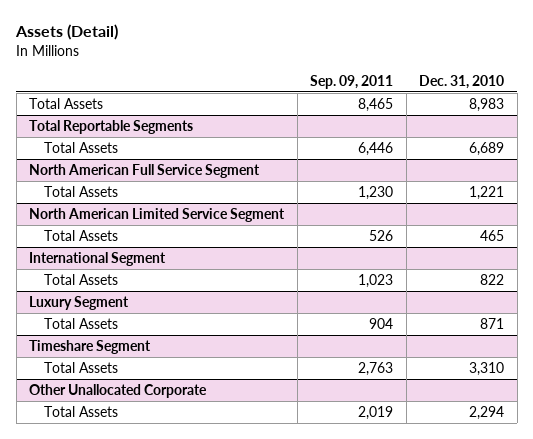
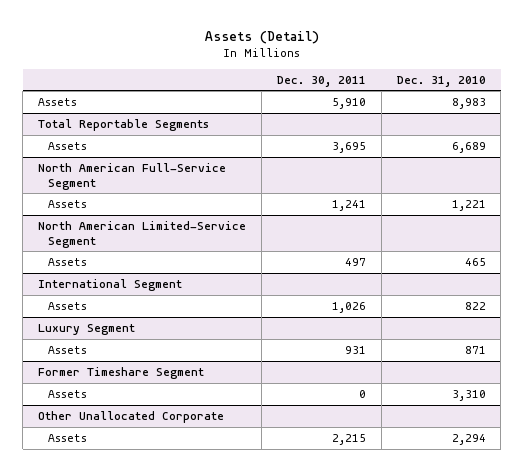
- | Sep. 09, 2011 | Dec. 31, 2010
+ | Dec. 30, 2011 | Dec. 31, 2010
- Total Assets | 8,465 | 8,983
+ Assets | 5,910 | 8,983
@ Total Reportable Segments
- Total Assets | 6,446 | 6,689
- North American Full Service Segment
- Total Assets | 1,230 | 1,221
- North American Limited Service Segment
- Total Assets | 526 | 465
@ Total Reportable Segments
+ Assets | 3,695 | 6,689
+ North American Full-Service Segment
+ Assets | 1,241 | 1,221
+ North American Limited-Service Segment
+ Assets | 497 | 465
@ International Segment
- Total Assets | 1,023 | 822
+ Assets | 1,026 | 822
@ Luxury Segment
- Total Assets | 904 | 871
- Timeshare Segment
- Total Assets | 2,763 | 3,310
@ Luxury Segment
+ Assets | 931 | 871
+ Former Timeshare Segment
+ Assets | 0 | 3,310
@ Other Unallocated Corporate
- Total Assets | 2,019 | 2,294
+ Assets | 2,215 | 2,294

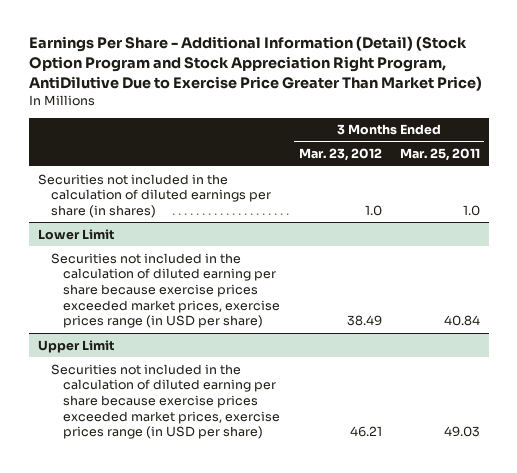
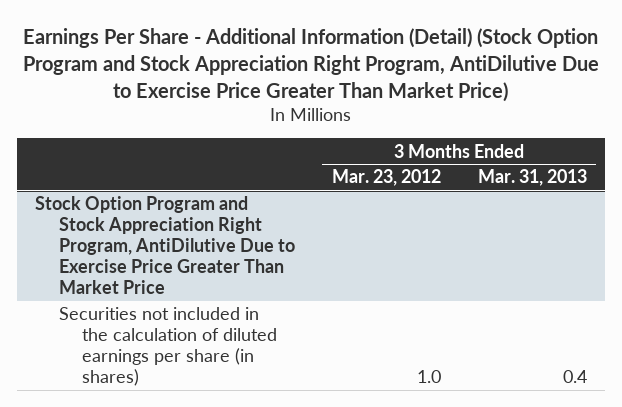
- | 3 Months Ended Mar. 23, 2012 | 3 Months Ended Mar. 25, 2011
+ | 3 Months Ended Mar. 23, 2012 | 3 Months Ended Mar. 31, 2013
+ Stock Option Program and Stock Appreciation Right Program, AntiDilutive Due to Exercise Price Greater Than Market Price
- Lower Limit
- Securities not included in the calculation of diluted earning per share because exercise prices exceeded market prices, exercise prices range (in USD per share) | 38.49 | 40.84
- Upper Limit
- Securities not included in the calculation of diluted earning per share because exercise prices exceeded market prices, exercise prices range (in USD per share) | 46.21 | 49.03

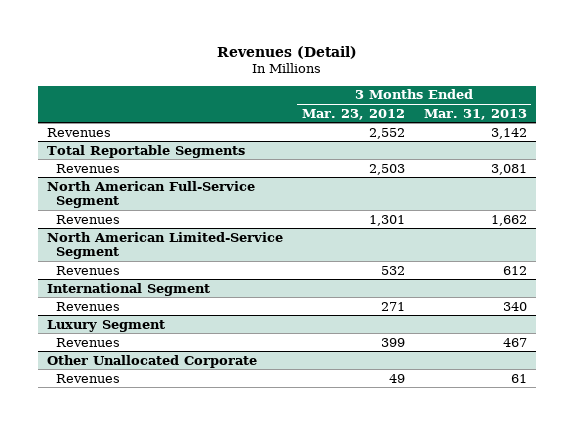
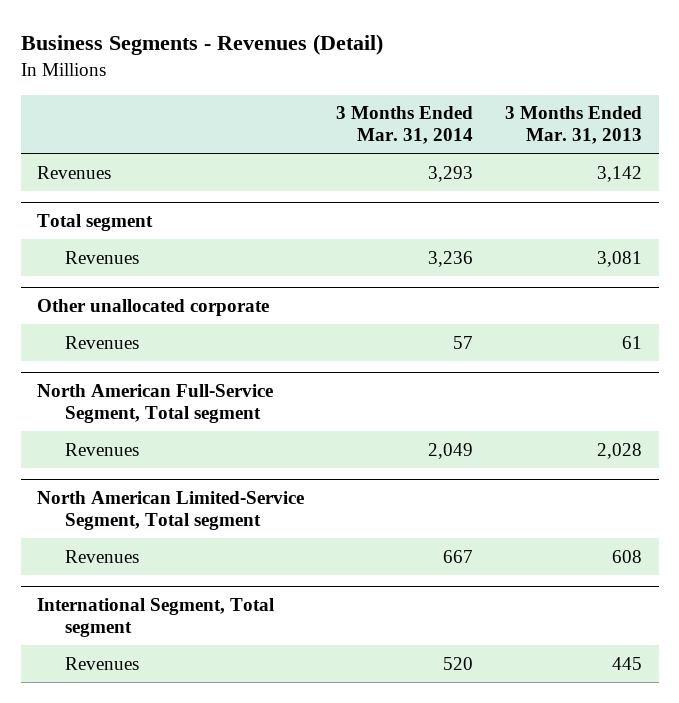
- Revenues (Detail)
+ Business Segments - Revenues (Detail)
- | 3 Months Ended Mar. 23, 2012 | 3 Months Ended Mar. 31, 2013
+ | 3 Months Ended Mar. 31, 2014 | 3 Months Ended Mar. 31, 2013
- Total Reportable Segments
+ Total segment
- North American Full-Service Segment
- Revenues | 1,301 | 1,662
- North American Limited-Service Segment
- Revenues | 532 | 612
- International Segment
- Revenues | 271 | 340
- Luxury Segment
- Revenues | 399 | 467
- Other Unallocated Corporate
+ Other unallocated corporate
+ North American Full-Service Segment, Total segment
+ Revenues | 2,049 | 2,028
+ North American Limited-Service Segment, Total segment
+ Revenues | 667 | 608
+ International Segment, Total segment
+ Revenues | 520 | 445

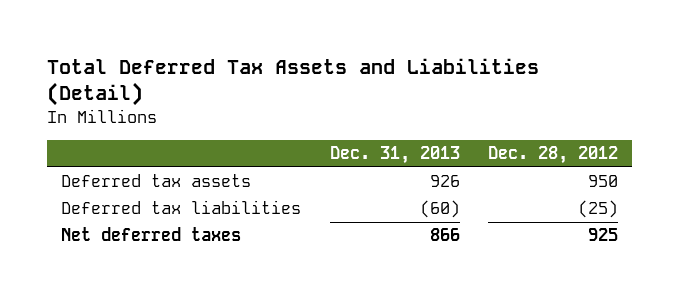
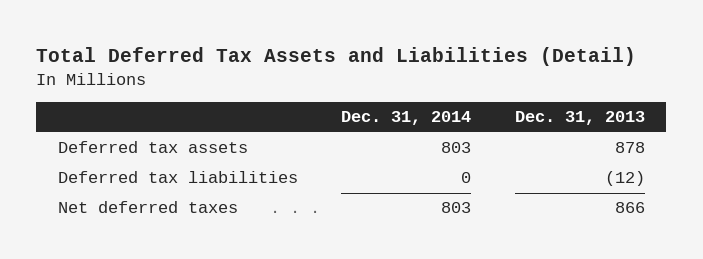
- | Dec. 31, 2013 | Dec. 28, 2012
+ | Dec. 31, 2014 | Dec. 31, 2013
- Deferred tax assets | 926 | 950
- Deferred tax liabilities | (60) | (25)
+ Deferred tax assets | 803 | 878
+ Deferred tax liabilities | 0 | (12)

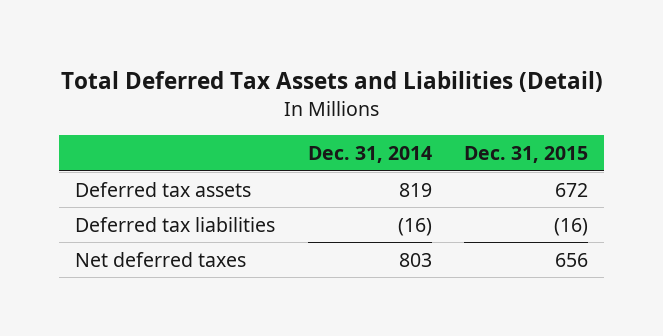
- | Dec. 31, 2014 | Dec. 31, 2013
+ | Dec. 31, 2014 | Dec. 31, 2015
- Deferred tax assets | 803 | 878
- Deferred tax liabilities | 0 | (12)
+ Deferred tax assets | 819 | 672
+ Deferred tax liabilities | (16) | (16)

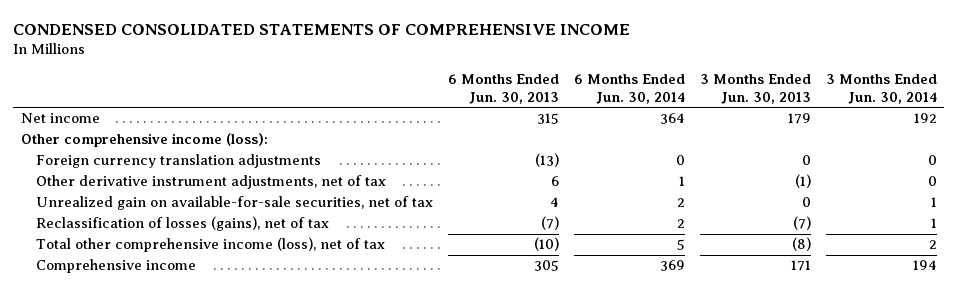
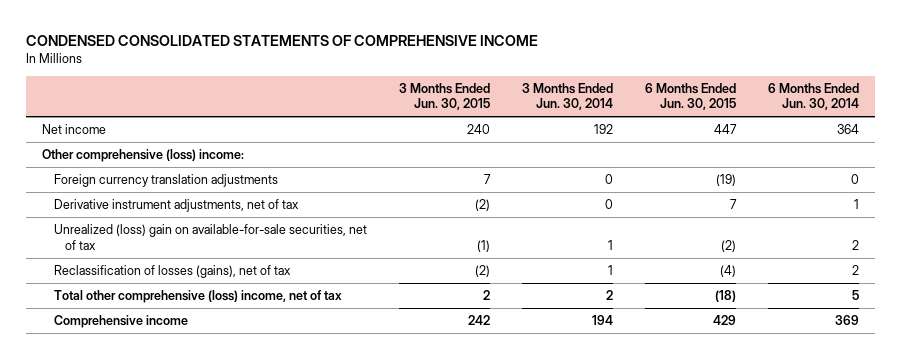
- | 6 Months Ended Jun. 30, 2013 | 6 Months Ended Jun. 30, 2014 | 3 Months Ended Jun. 30, 2013 | 3 Months Ended Jun. 30, 2014
+ | 3 Months Ended Jun. 30, 2015 | 3 Months Ended Jun. 30, 2014 | 6 Months Ended Jun. 30, 2015 | 6 Months Ended Jun. 30, 2014
- Other comprehensive income (loss):
+ Other comprehensive (loss) income:
- Other derivative instrument adjustments, net of tax | 6 | 1 | (1) | 0
- Unrealized gain on available-for-sale securities, net of tax | 4 | 2 | 0 | 1
+ Derivative instrument adjustments, net of tax | (2) | 0 | 7 | 1
+ Unrealized (loss) gain on available-for-sale securities, net of tax | (1) | 1 | (2) | 2
- Total other comprehensive income (loss), net of tax | (10) | 5 | (8) | 2
+ Total other comprehensive (loss) income, net of tax | 2 | 2 | (18) | 5

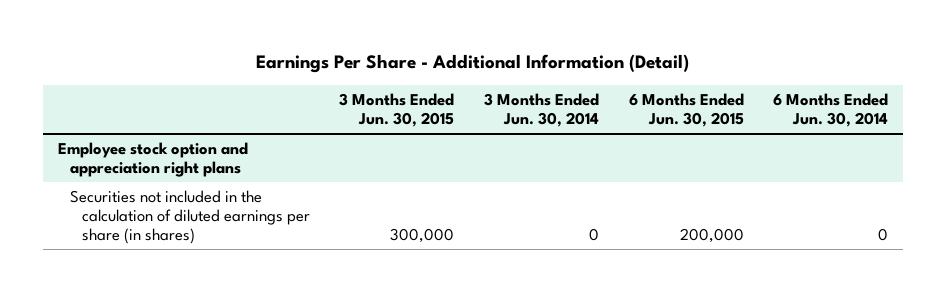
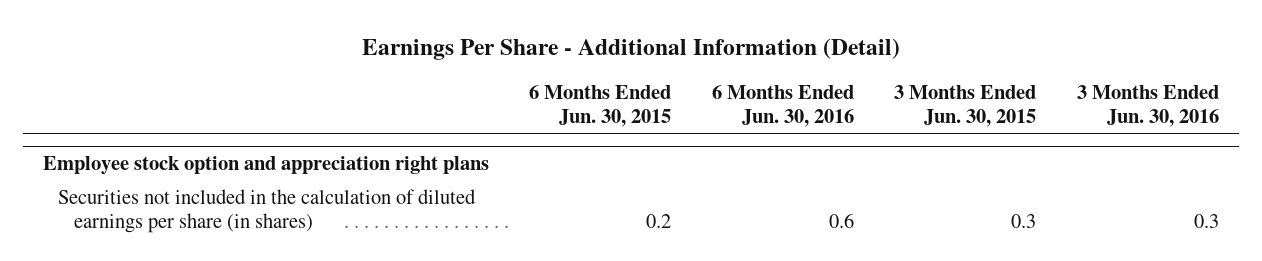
- | 3 Months Ended Jun. 30, 2015 | 3 Months Ended Jun. 30, 2014 | 6 Months Ended Jun. 30, 2015 | 6 Months Ended Jun. 30, 2014
+ | 6 Months Ended Jun. 30, 2015 | 6 Months Ended Jun. 30, 2016 | 3 Months Ended Jun. 30, 2015 | 3 Months Ended Jun. 30, 2016
@ Employee stock option and appreciation right plans
- Securities not included in the calculation of diluted earnings per share (in shares) | 300,000 | 0 | 200,000 | 0
+ Securities not included in the calculation of diluted earnings per share (in shares) | 0.2 | 0.6 | 0.3 | 0.3

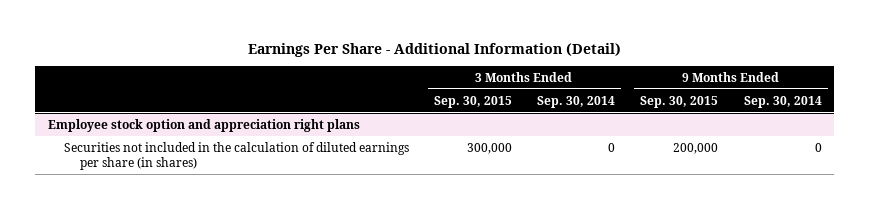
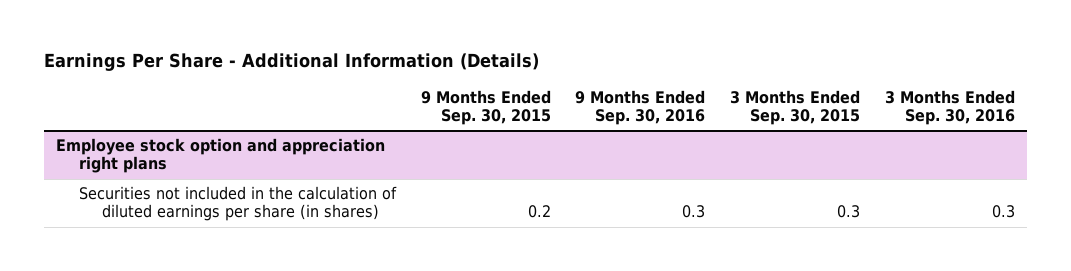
- Earnings Per Share - Additional Information (Detail)
+ Earnings Per Share - Additional Information (Details)
- | 3 Months Ended Sep. 30, 2015 | 3 Months Ended Sep. 30, 2014 | 9 Months Ended Sep. 30, 2015 | 9 Months Ended Sep. 30, 2014
+ | 9 Months Ended Sep. 30, 2015 | 9 Months Ended Sep. 30, 2016 | 3 Months Ended Sep. 30, 2015 | 3 Months Ended Sep. 30, 2016
@ Employee stock option and appreciation right plans
- Securities not included in the calculation of diluted earnings per share (in shares) | 300,000 | 0 | 200,000 | 0
+ Securities not included in the calculation of diluted earnings per share (in shares) | 0.2 | 0.3 | 0.3 | 0.3

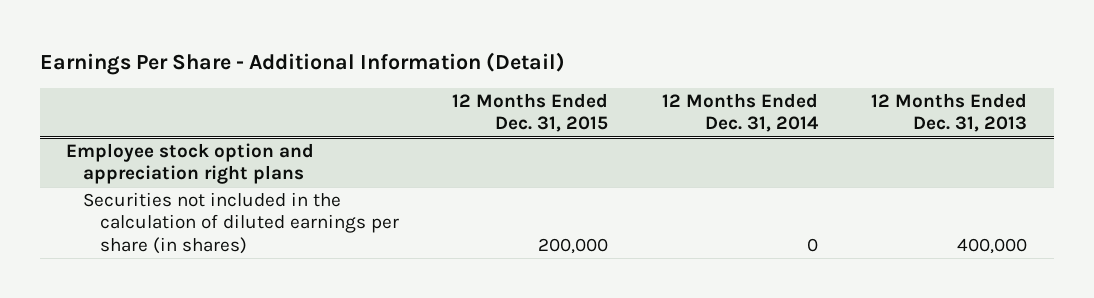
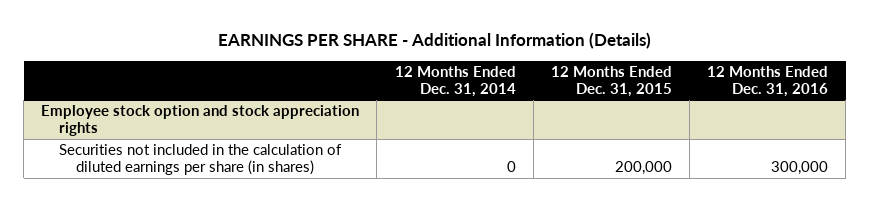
- Earnings Per Share - Additional Information (Detail)
+ EARNINGS PER SHARE - Additional Information (Details)
- | 12 Months Ended Dec. 31, 2015 | 12 Months Ended Dec. 31, 2014 | 12 Months Ended Dec. 31, 2013
+ | 12 Months Ended Dec. 31, 2014 | 12 Months Ended Dec. 31, 2015 | 12 Months Ended Dec. 31, 2016
- Employee stock option and appreciation right plans
+ Employee stock option and stock appreciation rights

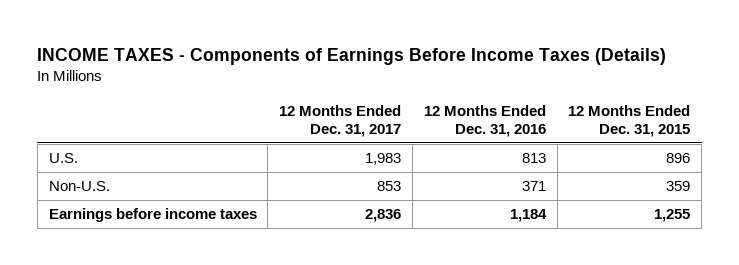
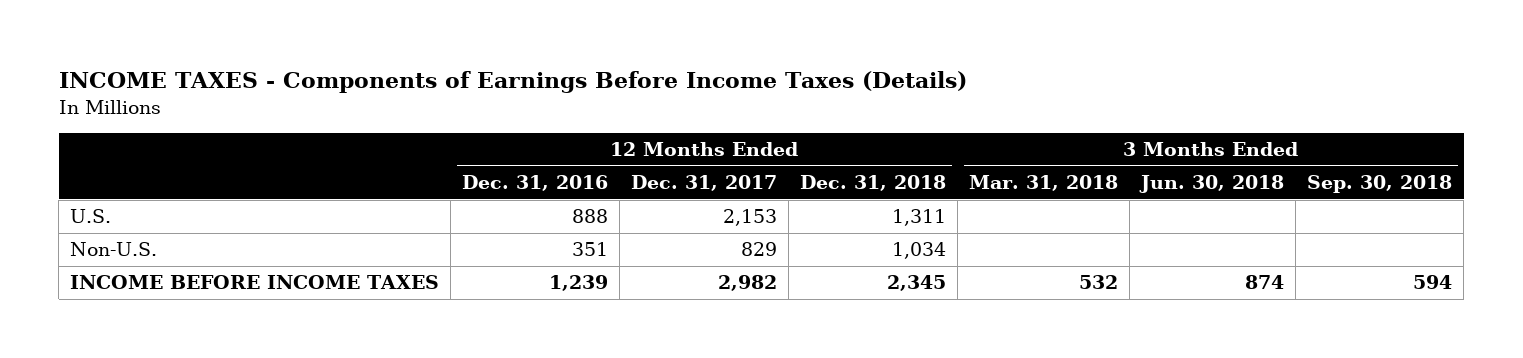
- | 12 Months Ended Dec. 31, 2017 | 12 Months Ended Dec. 31, 2016 | 12 Months Ended Dec. 31, 2015
+ | 12 Months Ended Dec. 31, 2016 | 12 Months Ended Dec. 31, 2017 | 12 Months Ended Dec. 31, 2018 | 3 Months Ended Mar. 31, 2018 | 3 Months Ended Jun. 30, 2018 | 3 Months Ended Sep. 30, 2018
- U.S. | 1,983 | 813 | 896
- Non-U.S. | 853 | 371 | 359
- Earnings before income taxes | 2,836 | 1,184 | 1,255
+ U.S. | 888 | 2,153 | 1,311 | | |
+ Non-U.S. | 351 | 829 | 1,034 | | |
+ INCOME BEFORE INCOME TAXES | 1,239 | 2,982 | 2,345 | 532 | 874 | 594

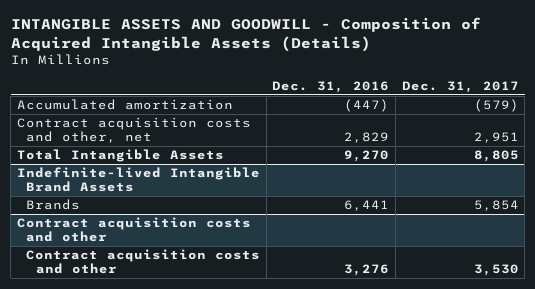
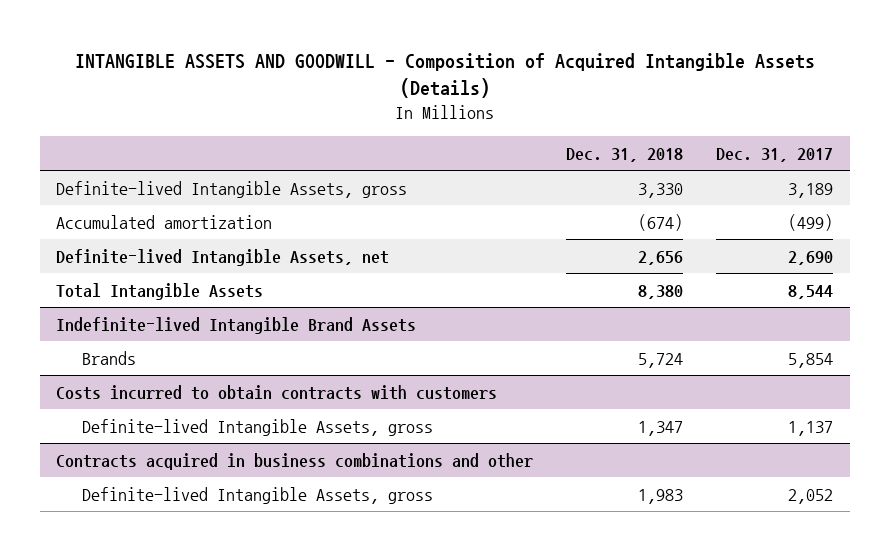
- | Dec. 31, 2016 | Dec. 31, 2017
+ | Dec. 31, 2018 | Dec. 31, 2017
- Accumulated amortization | (447) | (579)
- Contract acquisition costs and other, net | 2,829 | 2,951
- Total Intangible Assets | 9,270 | 8,805
+ Definite-lived Intangible Assets, gross | 3,330 | 3,189
+ Accumulated amortization | (674) | (499)
+ Definite-lived Intangible Assets, net | 2,656 | 2,690
+ Total Intangible Assets | 8,380 | 8,544
- Contract acquisition costs and other
- Contract acquisition costs and other | 3,276 | 3,530
+ Costs incurred to obtain contracts with customers
+ Definite-lived Intangible Assets, gross | 1,347 | 1,137
+ Contracts acquired in business combinations and other
+ Definite-lived Intangible Assets, gross | 1,983 | 2,052

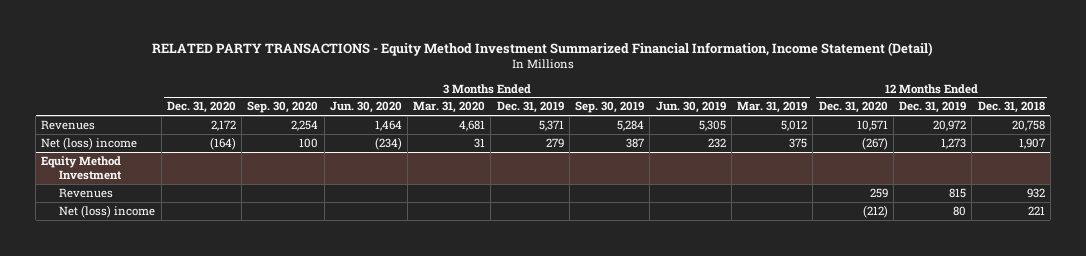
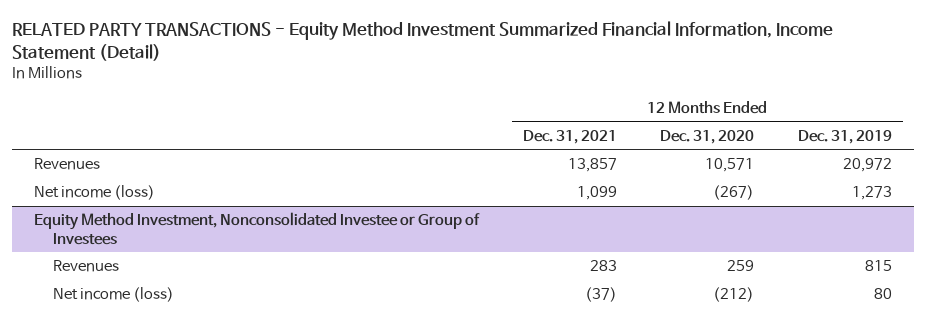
- | 3 Months Ended Dec. 31, 2020 | 3 Months Ended Sep. 30, 2020 | 3 Months Ended Jun. 30, 2020 | 3 Months Ended Mar. 31, 2020 | 3 Months Ended Dec. 31, 2019 | 3 Months Ended Sep. 30, 2019 | 3 Months Ended Jun. 30, 2019 | 3 Months Ended Mar. 31, 2019 | 12 Months Ended Dec. 31, 2020 | 12 Months Ended Dec. 31, 2019 | 12 Months Ended Dec. 31, 2018
+ | 12 Months Ended Dec. 31, 2021 | 12 Months Ended Dec. 31, 2020 | 12 Months Ended Dec. 31, 2019
- Net (loss) income | (164) | 100 | (234) | 31 | 279 | 387 | 232 | 375 | (267) | 1,273 | 1,907
- Equity Method Investment
+ Net income (loss) | 1,099 | (267) | 1,273
+ Equity Method Investment, Nonconsolidated Investee or Group of Investees
- Net (loss) income | | | | | | | | | (212) | 80 | 221
+ Net income (loss) | (37) | (212) | 80

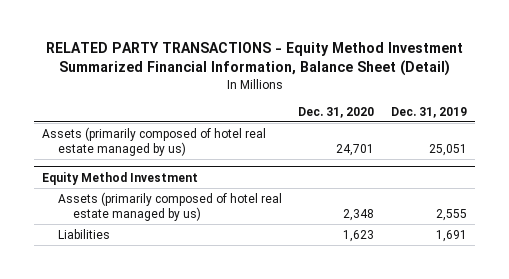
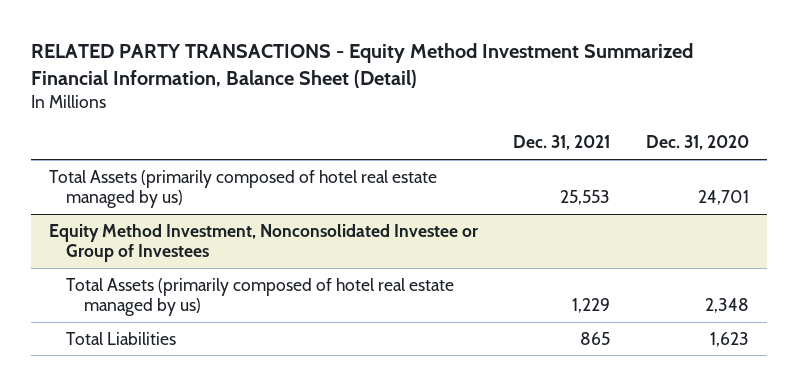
- | Dec. 31, 2020 | Dec. 31, 2019
+ | Dec. 31, 2021 | Dec. 31, 2020
- Assets (primarily composed of hotel real estate managed by us) | 24,701 | 25,051
- Equity Method Investment
- Assets (primarily composed of hotel real estate managed by us) | 2,348 | 2,555
- Liabilities | 1,623 | 1,691
+ Total Assets (primarily composed of hotel real estate managed by us) | 25,553 | 24,701
+ Equity Method Investment, Nonconsolidated Investee or Group of Investees
+ Total Assets (primarily composed of hotel real estate managed by us) | 1,229 | 2,348
+ Total Liabilities | 865 | 1,623

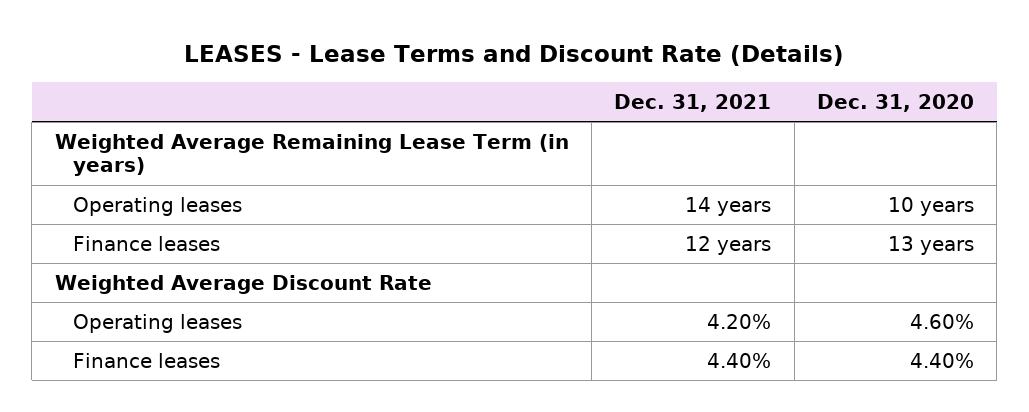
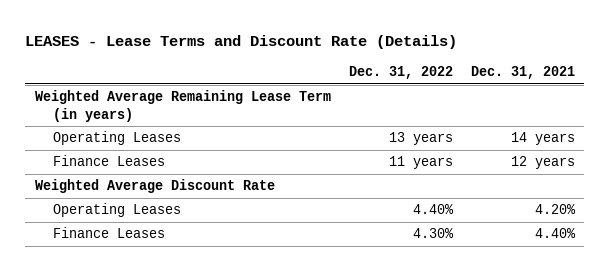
- | Dec. 31, 2021 | Dec. 31, 2020
+ | Dec. 31, 2022 | Dec. 31, 2021
- Operating leases | 14 years | 10 years
- Finance leases | 12 years | 13 years
+ Operating Leases | 13 years | 14 years
+ Finance Leases | 11 years | 12 years
- Operating leases | 4.20% | 4.60%
- Finance leases | 4.40% | 4.40%
+ Operating Leases | 4.40% | 4.20%
+ Finance Leases | 4.30% | 4.40%

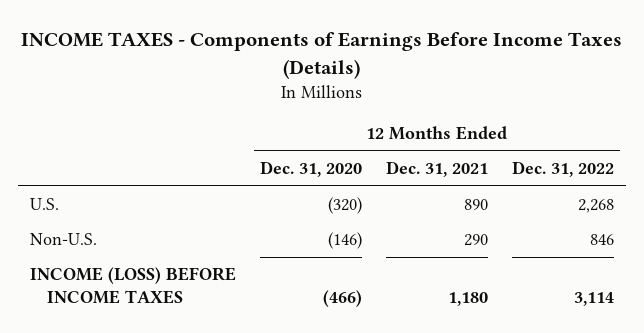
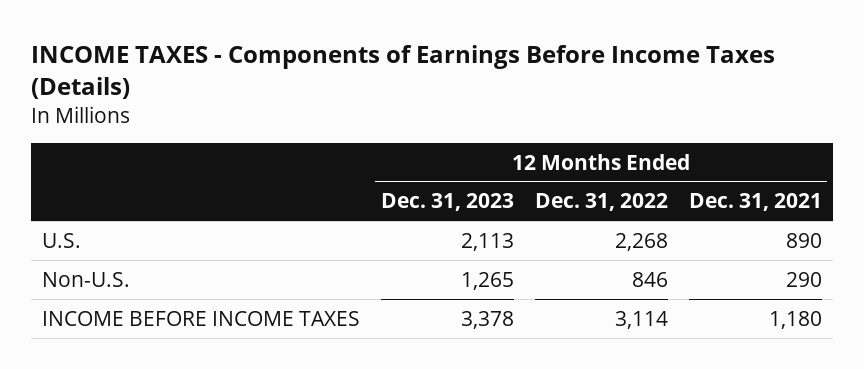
- | 12 Months Ended Dec. 31, 2020 | 12 Months Ended Dec. 31, 2021 | 12 Months Ended Dec. 31, 2022
+ | 12 Months Ended Dec. 31, 2023 | 12 Months Ended Dec. 31, 2022 | 12 Months Ended Dec. 31, 2021
- INCOME (LOSS) BEFORE INCOME TAXES | (466) | 1,180 | 3,114
+ INCOME BEFORE INCOME TAXES | 3,378 | 3,114 | 1,180

